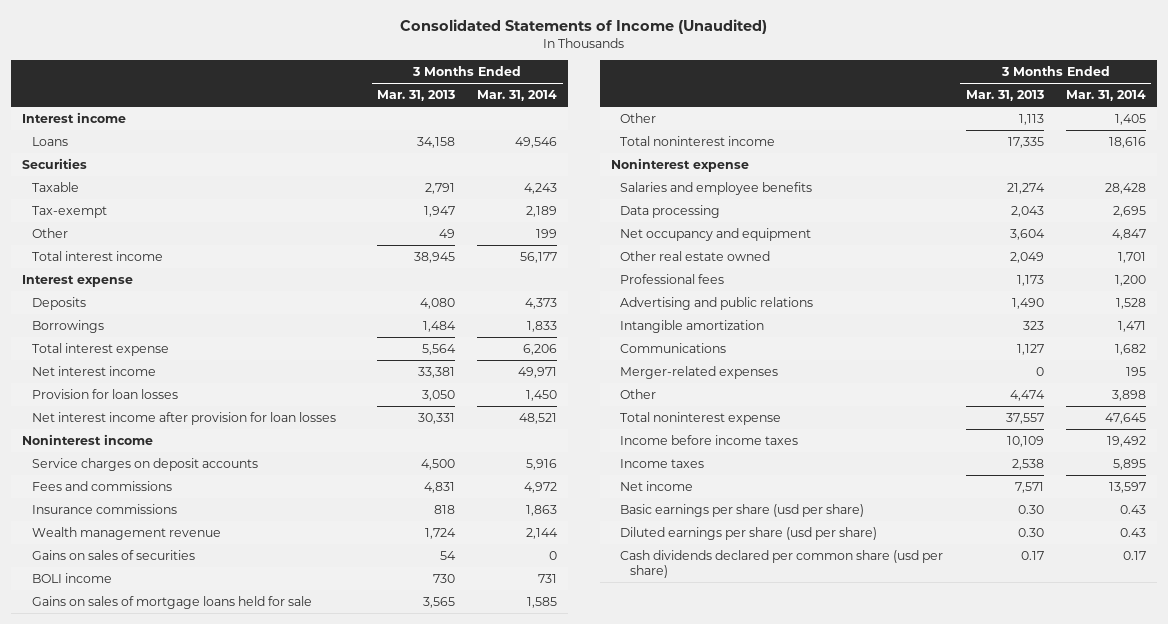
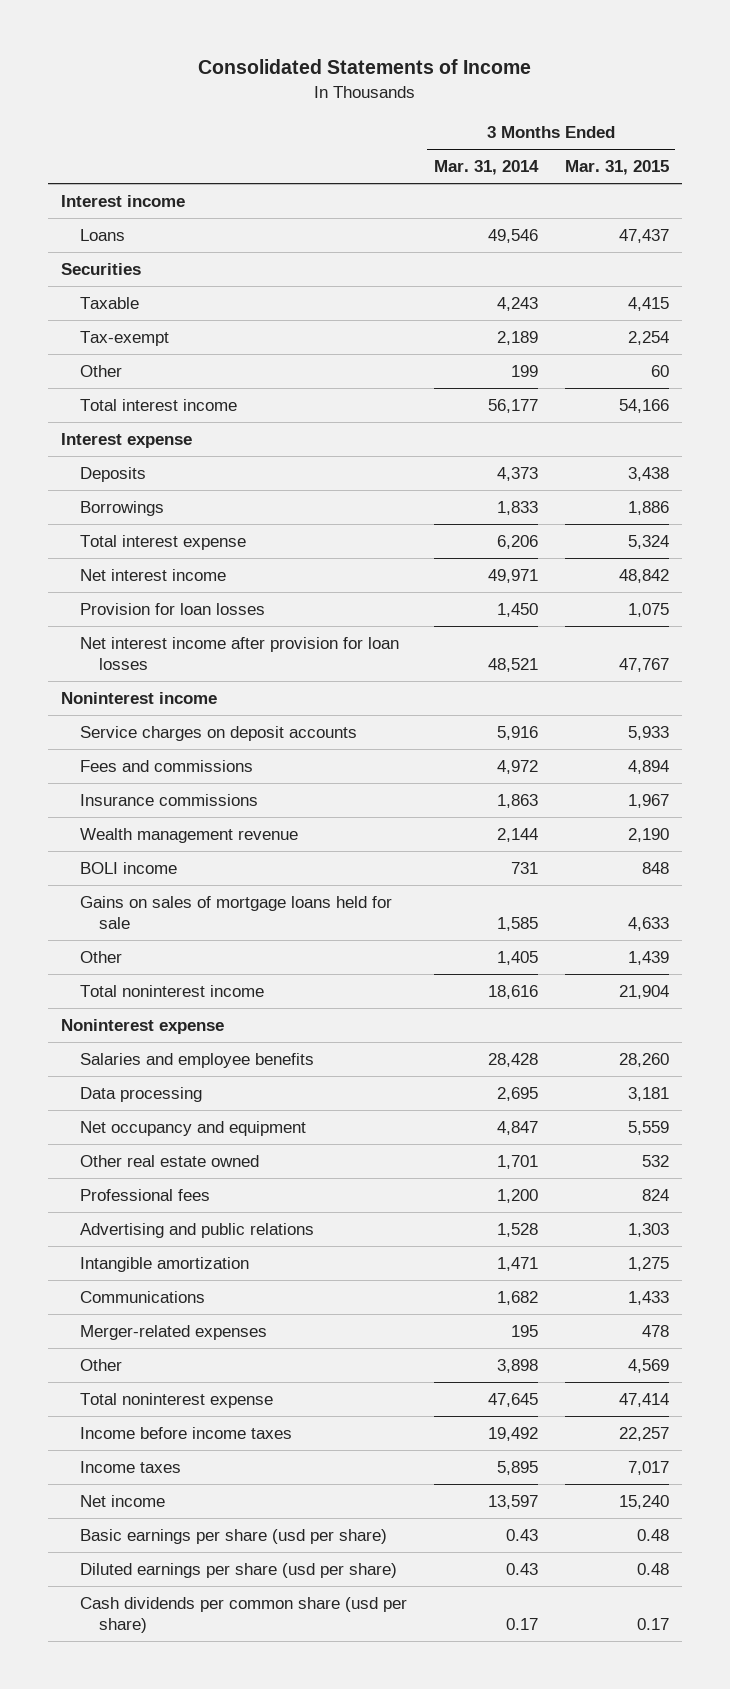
- Consolidated Statements of Income (Unaudited)
+ Consolidated Statements of Income
- | 3 Months Ended Mar. 31, 2013 | 3 Months Ended Mar. 31, 2014
+ | 3 Months Ended Mar. 31, 2014 | 3 Months Ended Mar. 31, 2015
- Gains on sales of securities | 54 | 0
- Cash dividends declared per common share (usd per share) | 0.17 | 0.17
+ Cash dividends per common share (usd per share) | 0.17 | 0.17

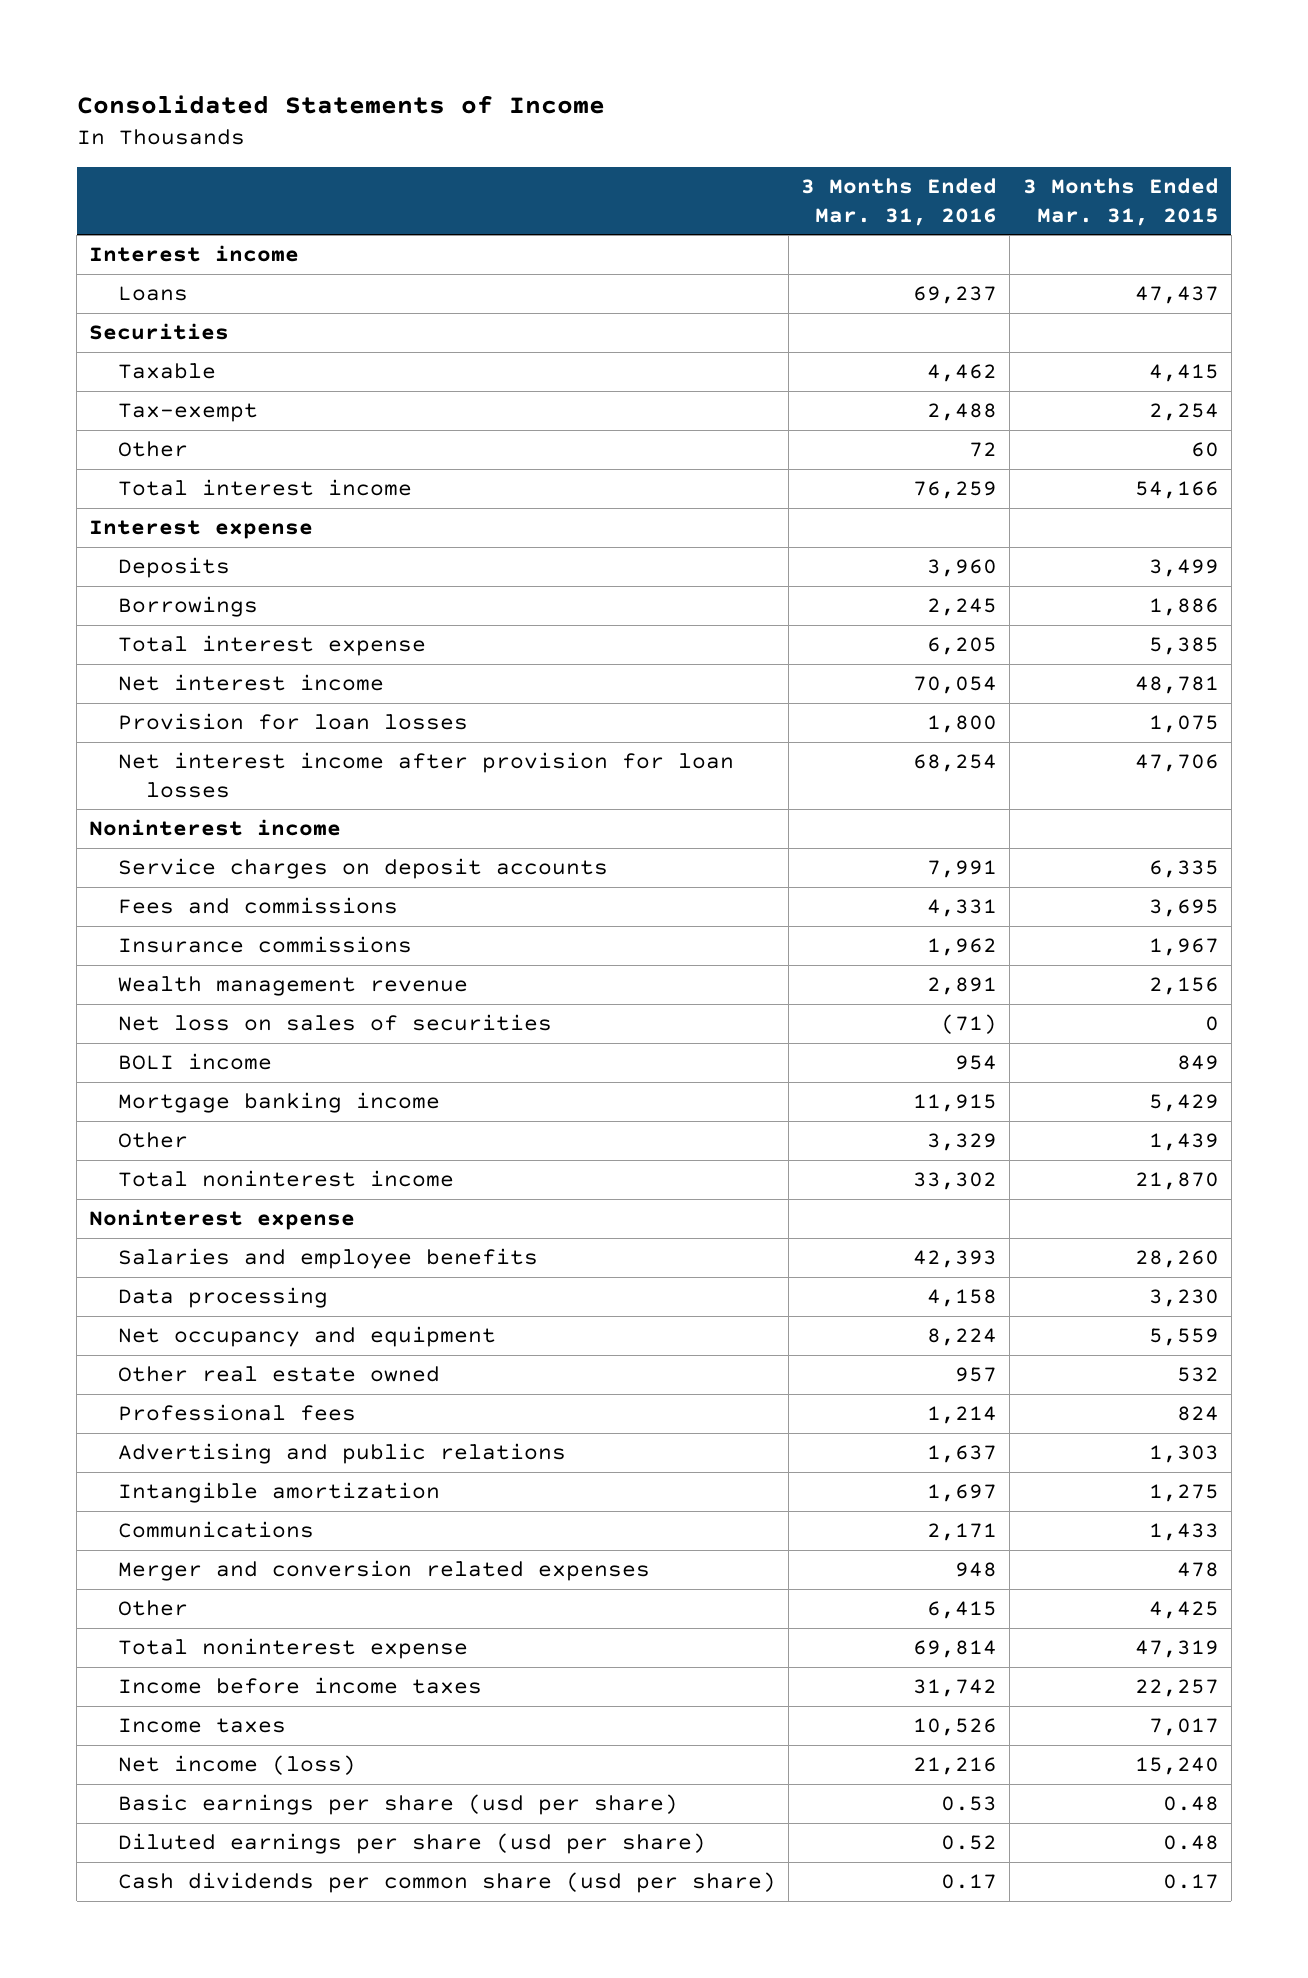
- | 3 Months Ended Mar. 31, 2014 | 3 Months Ended Mar. 31, 2015
+ | 3 Months Ended Mar. 31, 2016 | 3 Months Ended Mar. 31, 2015
- Deposits | 4,373 | 3,438
+ Deposits | 3,960 | 3,499
- Total interest expense | 6,206 | 5,324
- Net interest income | 49,971 | 48,842
+ Total interest expense | 6,205 | 5,385
+ Net interest income | 70,054 | 48,781
- Net interest income after provision for loan losses | 48,521 | 47,767
+ Net interest income after provision for loan losses | 68,254 | 47,706
- Service charges on deposit accounts | 5,916 | 5,933
- Fees and commissions | 4,972 | 4,894
+ Service charges on deposit accounts | 7,991 | 6,335
+ Fees and commissions | 4,331 | 3,695
- Wealth management revenue | 2,144 | 2,190
- BOLI income | 731 | 848
- Gains on sales of mortgage loans held for sale | 1,585 | 4,633
+ Wealth management revenue | 2,891 | 2,156
+ Net loss on sales of securities | (71) | 0
+ BOLI income | 954 | 849
+ Mortgage banking income | 11,915 | 5,429
- Total noninterest income | 18,616 | 21,904
+ Total noninterest income | 33,302 | 21,870
- Data processing | 2,695 | 3,181
+ Data processing | 4,158 | 3,230
- Merger-related expenses | 195 | 478
- Other | 3,898 | 4,569
- Total noninterest expense | 47,645 | 47,414
+ Merger and conversion related expenses | 948 | 478
+ Other | 6,415 | 4,425
+ Total noninterest expense | 69,814 | 47,319
- Net income | 13,597 | 15,240
+ Net income (loss) | 21,216 | 15,240

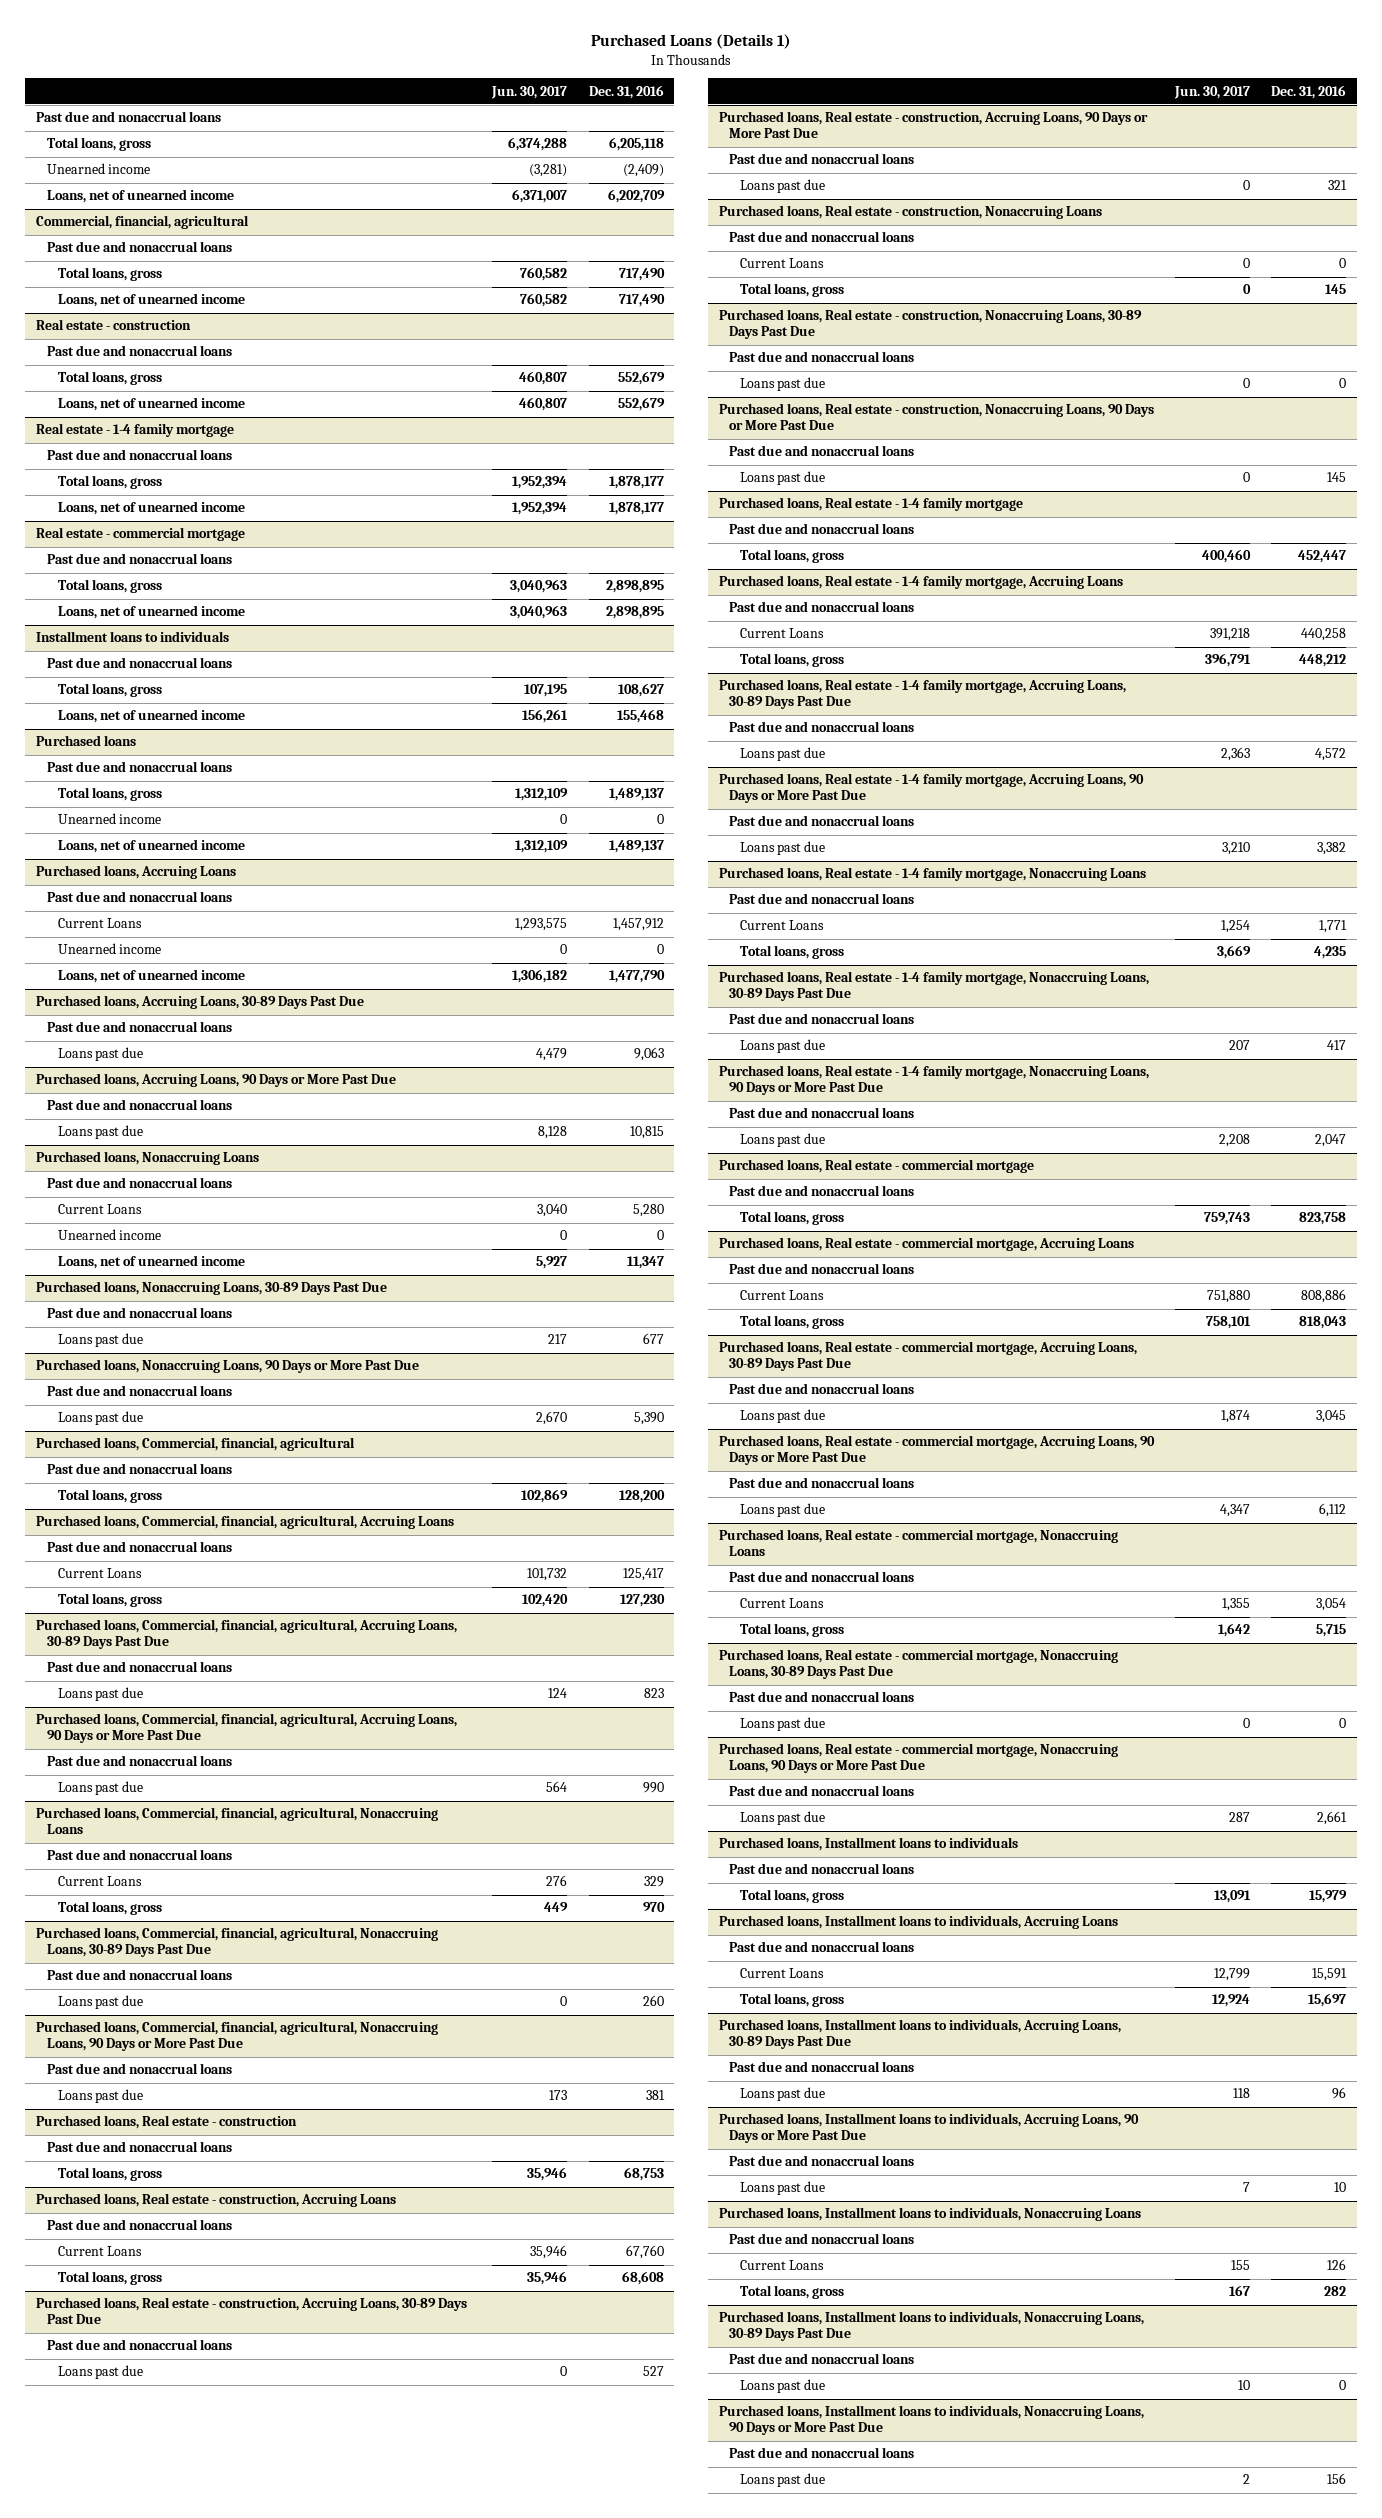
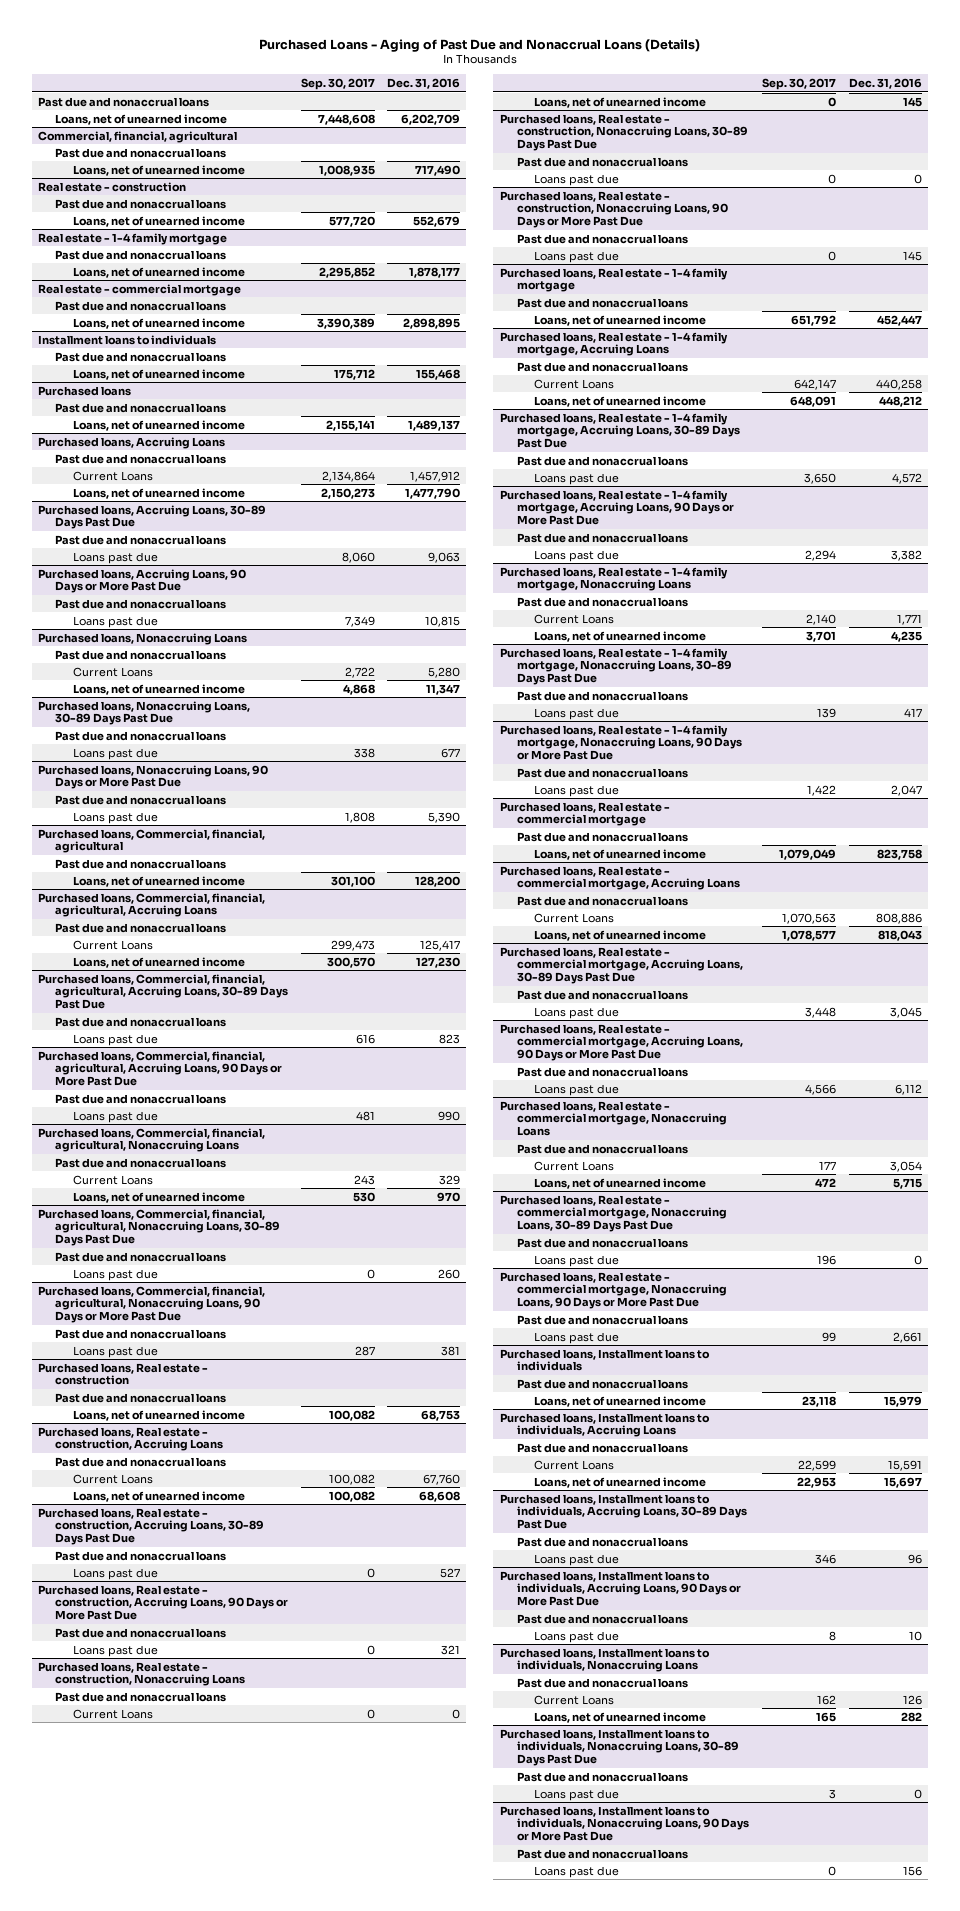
- Purchased Loans (Details 1)
+ Purchased Loans - Aging of Past Due and Nonaccrual Loans (Details)
- | Jun. 30, 2017 | Dec. 31, 2016
+ | Sep. 30, 2017 | Dec. 31, 2016
- Total loans, gross | 6,374,288 | 6,205,118
- Unearned income | (3,281) | (2,409)
@ Commercial, financial, agricultural
- Total loans, gross | 760,582 | 717,490
@ Real estate - construction
- Total loans, gross | 460,807 | 552,679
@ Real estate - 1-4 family mortgage
- Total loans, gross | 1,952,394 | 1,878,177
@ Real estate - commercial mortgage
- Total loans, gross | 3,040,963 | 2,898,895
@ Installment loans to individuals
- Total loans, gross | 107,195 | 108,627
@ Purchased loans
- Total loans, gross | 1,312,109 | 1,489,137
- Unearned income | 0 | 0
@ Purchased loans, Accruing Loans
- Unearned income | 0 | 0
@ Purchased loans, Nonaccruing Loans
- Unearned income | 0 | 0
@ Purchased loans, Commercial, financial, agricultural
- Total loans, gross | 102,869 | 128,200
+ Loans, net of unearned income | 301,100 | 128,200
@ Purchased loans, Commercial, financial, agricultural, Accruing Loans
- Total loans, gross | 102,420 | 127,230
+ Loans, net of unearned income | 300,570 | 127,230
@ Purchased loans, Commercial, financial, agricultural, Nonaccruing Loans
- Total loans, gross | 449 | 970
+ Loans, net of unearned income | 530 | 970
@ Purchased loans, Real estate - construction
- Total loans, gross | 35,946 | 68,753
+ Loans, net of unearned income | 100,082 | 68,753
@ Purchased loans, Real estate - construction, Accruing Loans
- Total loans, gross | 35,946 | 68,608
+ Loans, net of unearned income | 100,082 | 68,608
@ Purchased loans, Real estate - construction, Nonaccruing Loans
- Total loans, gross | 0 | 145
+ Loans, net of unearned income | 0 | 145
@ Purchased loans, Real estate - 1-4 family mortgage
- Total loans, gross | 400,460 | 452,447
+ Loans, net of unearned income | 651,792 | 452,447
@ Purchased loans, Real estate - 1-4 family mortgage, Accruing Loans
- Total loans, gross | 396,791 | 448,212
+ Loans, net of unearned income | 648,091 | 448,212
@ Purchased loans, Real estate - 1-4 family mortgage, Nonaccruing Loans
- Total loans, gross | 3,669 | 4,235
+ Loans, net of unearned income | 3,701 | 4,235
@ Purchased loans, Real estate - commercial mortgage
- Total loans, gross | 759,743 | 823,758
+ Loans, net of unearned income | 1,079,049 | 823,758
@ Purchased loans, Real estate - commercial mortgage, Accruing Loans
- Total loans, gross | 758,101 | 818,043
+ Loans, net of unearned income | 1,078,577 | 818,043
@ Purchased loans, Real estate - commercial mortgage, Nonaccruing Loans
- Total loans, gross | 1,642 | 5,715
+ Loans, net of unearned income | 472 | 5,715
@ Purchased loans, Installment loans to individuals
- Total loans, gross | 13,091 | 15,979
+ Loans, net of unearned income | 23,118 | 15,979
@ Purchased loans, Installment loans to individuals, Accruing Loans
- Total loans, gross | 12,924 | 15,697
+ Loans, net of unearned income | 22,953 | 15,697
@ Purchased loans, Installment loans to individuals, Nonaccruing Loans
- Total loans, gross | 167 | 282
+ Loans, net of unearned income | 165 | 282

